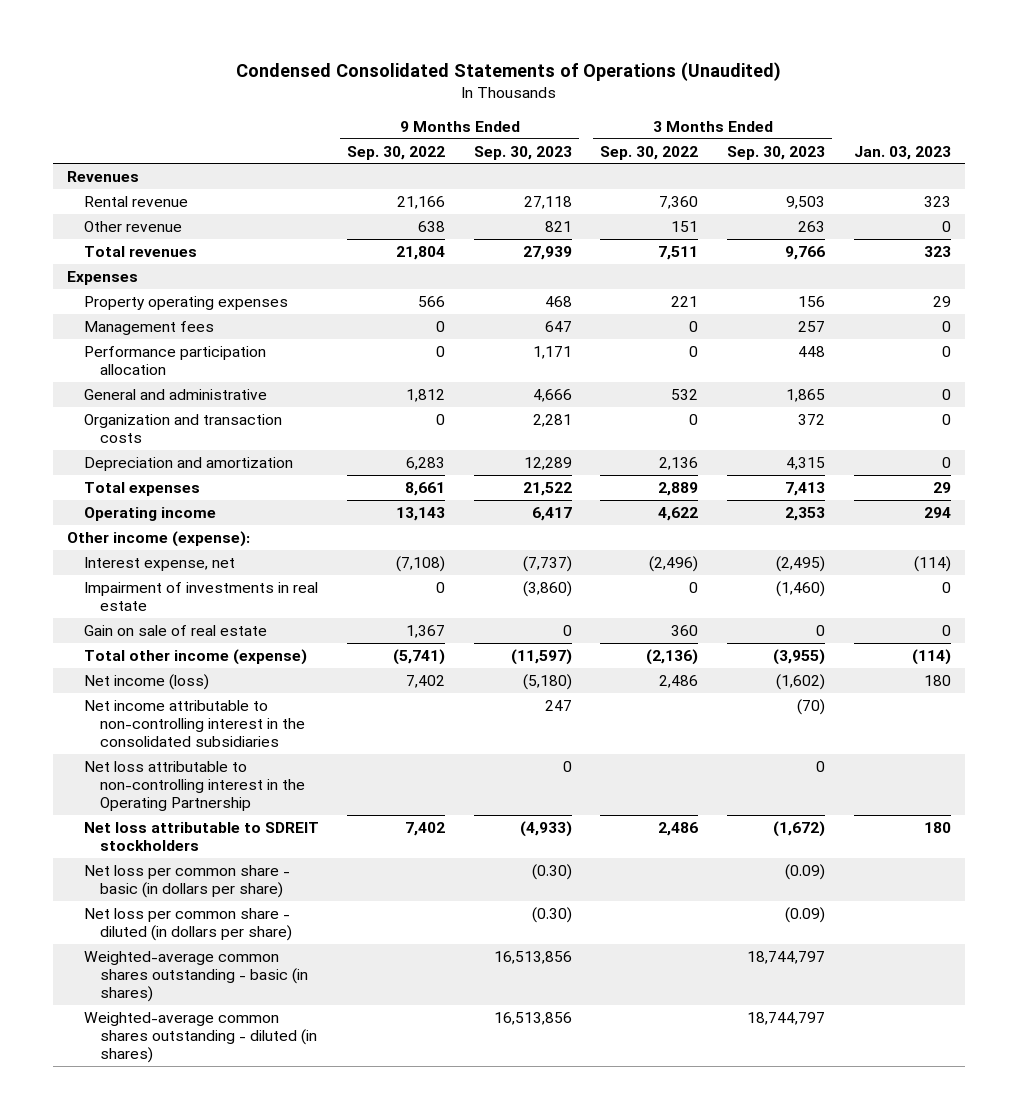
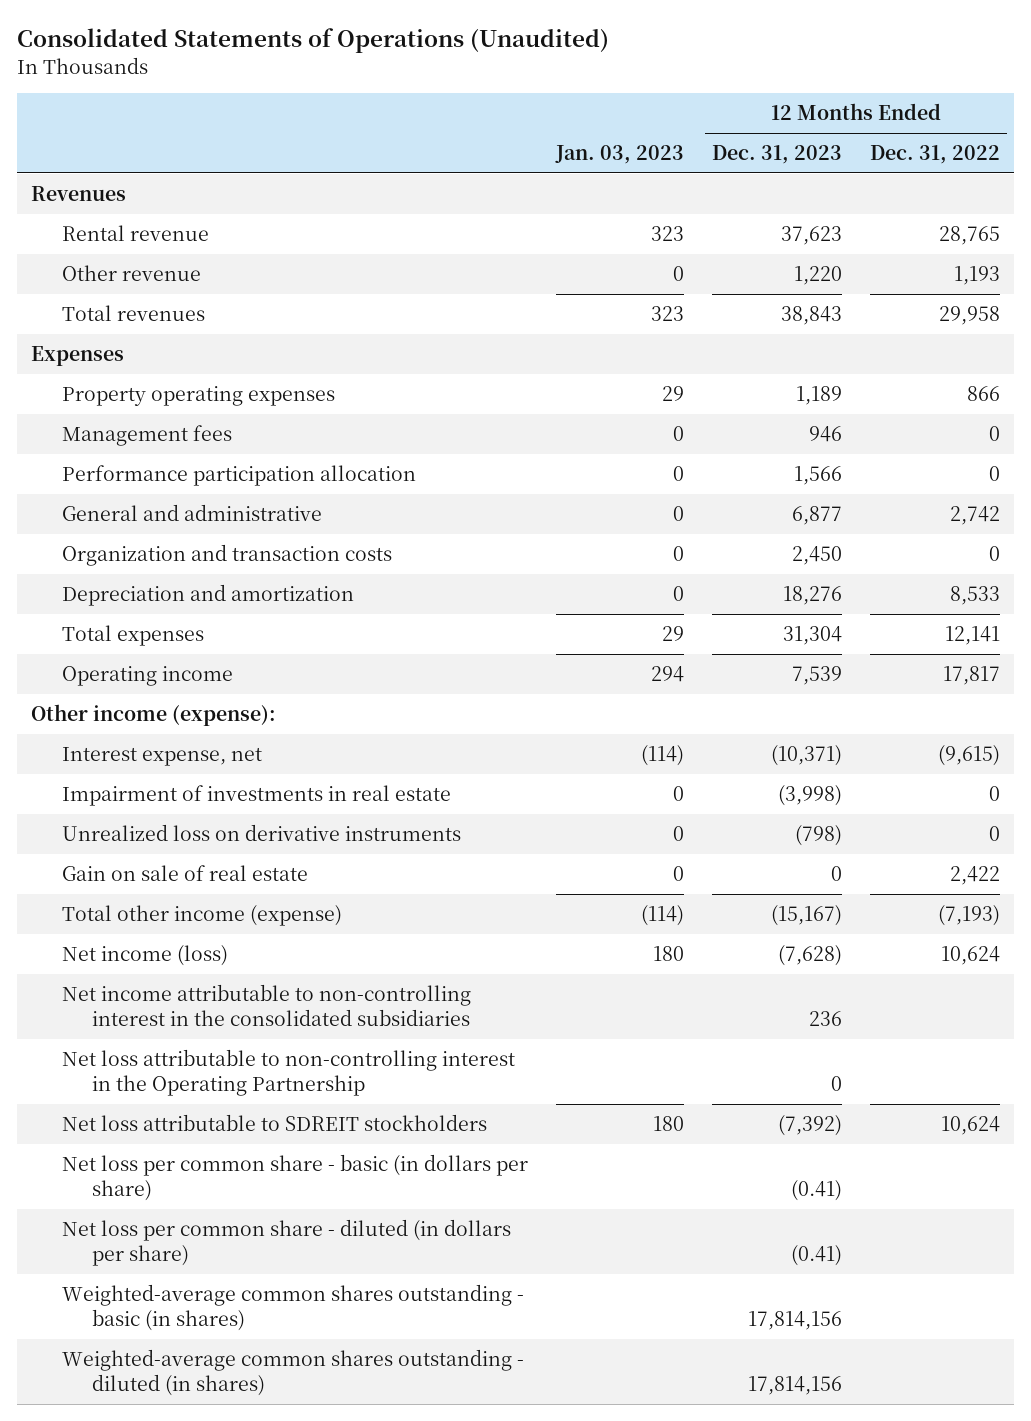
- Condensed Consolidated Statements of Operations (Unaudited)
+ Consolidated Statements of Operations (Unaudited)
- | 9 Months Ended Sep. 30, 2022 | 9 Months Ended Sep. 30, 2023 | 3 Months Ended Sep. 30, 2022 | 3 Months Ended Sep. 30, 2023 | Jan. 03, 2023
+ | Jan. 03, 2023 | 12 Months Ended Dec. 31, 2023 | 12 Months Ended Dec. 31, 2022
+ Unrealized loss on derivative instruments | 0 | (798) | 0

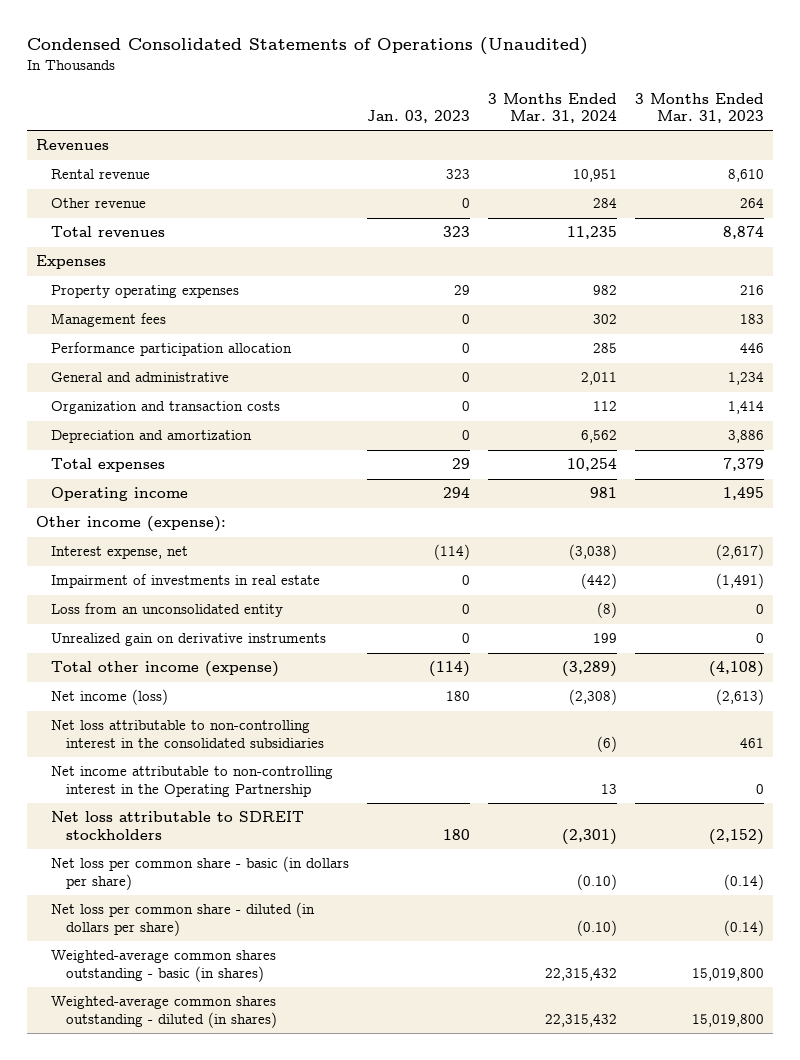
- Consolidated Statements of Operations (Unaudited)
+ Condensed Consolidated Statements of Operations (Unaudited)
- | Jan. 03, 2023 | 12 Months Ended Dec. 31, 2023 | 12 Months Ended Dec. 31, 2022
+ | Jan. 03, 2023 | 3 Months Ended Mar. 31, 2024 | 3 Months Ended Mar. 31, 2023
- Unrealized loss on derivative instruments | 0 | (798) | 0
- Gain on sale of real estate | 0 | 0 | 2,422
+ Loss from an unconsolidated entity | 0 | (8) | 0
+ Unrealized gain on derivative instruments | 0 | 199 | 0
- Net income attributable to non-controlling interest in the consolidated subsidiaries | | 236 |
- Net loss attributable to non-controlling interest in the Operating Partnership | | 0 |
+ Net loss attributable to non-controlling interest in the consolidated subsidiaries | | (6) | 461
+ Net income attributable to non-controlling interest in the Operating Partnership | | 13 | 0

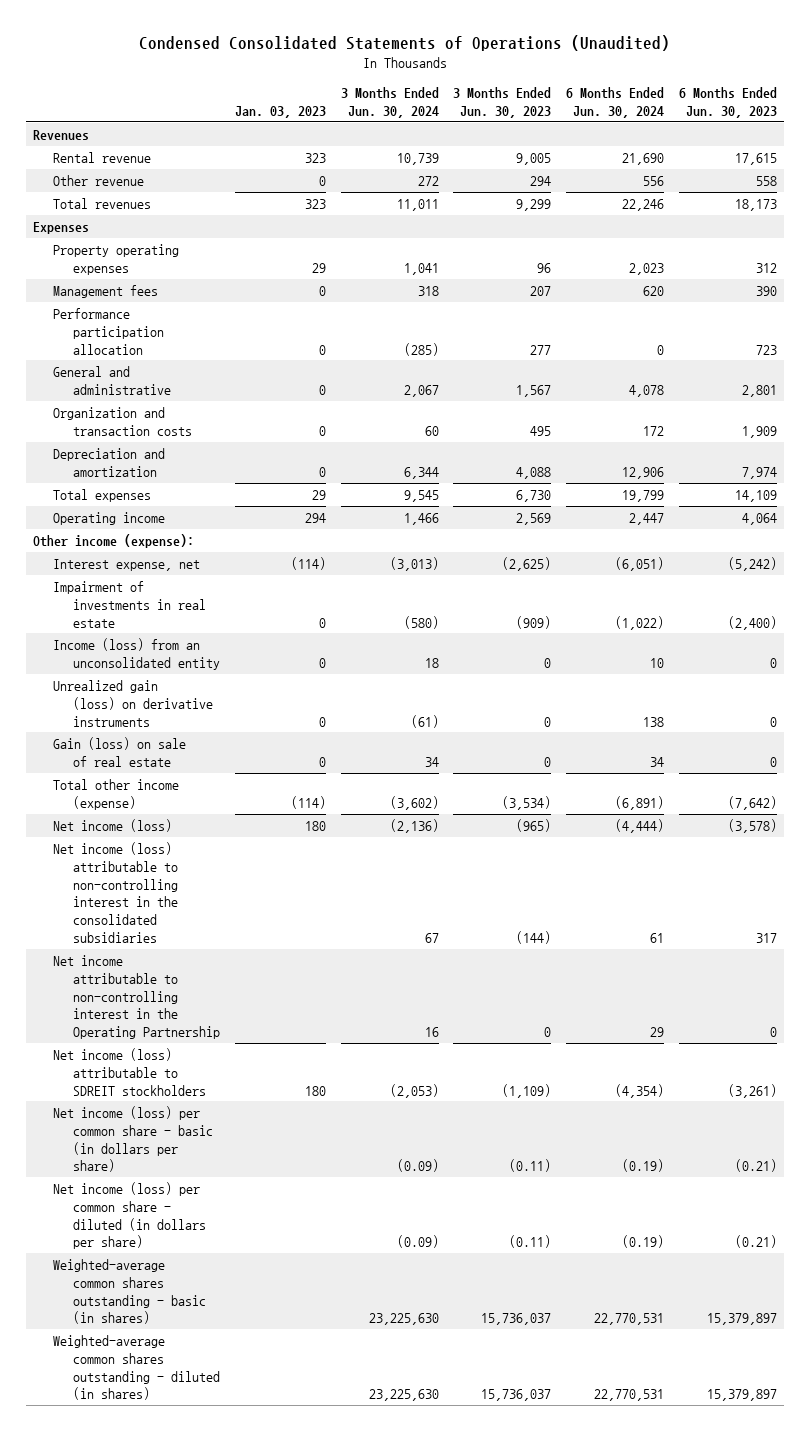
- | Jan. 03, 2023 | 3 Months Ended Mar. 31, 2024 | 3 Months Ended Mar. 31, 2023
+ | Jan. 03, 2023 | 3 Months Ended Jun. 30, 2024 | 3 Months Ended Jun. 30, 2023 | 6 Months Ended Jun. 30, 2024 | 6 Months Ended Jun. 30, 2023
- Loss from an unconsolidated entity | 0 | (8) | 0
- Unrealized gain on derivative instruments | 0 | 199 | 0
+ Income (loss) from an unconsolidated entity | 0 | 18 | 0 | 10 | 0
+ Unrealized gain (loss) on derivative instruments | 0 | (61) | 0 | 138 | 0
+ Gain (loss) on sale of real estate | 0 | 34 | 0 | 34 | 0
- Net loss attributable to non-controlling interest in the consolidated subsidiaries | | (6) | 461
+ Net income (loss) attributable to non-controlling interest in the consolidated subsidiaries | | 67 | (144) | 61 | 317
- Net loss attributable to SDREIT stockholders | 180 | (2,301) | (2,152)
- Net loss per common share - basic (in dollars per share) | | (0.10) | (0.14)
- Net loss per common share - diluted (in dollars per share) | | (0.10) | (0.14)
+ Net income (loss) attributable to SDREIT stockholders | 180 | (2,053) | (1,109) | (4,354) | (3,261)
+ Net income (loss) per common share - basic (in dollars per share) | | (0.09) | (0.11) | (0.19) | (0.21)
+ Net income (loss) per common share - diluted (in dollars per share) | | (0.09) | (0.11) | (0.19) | (0.21)

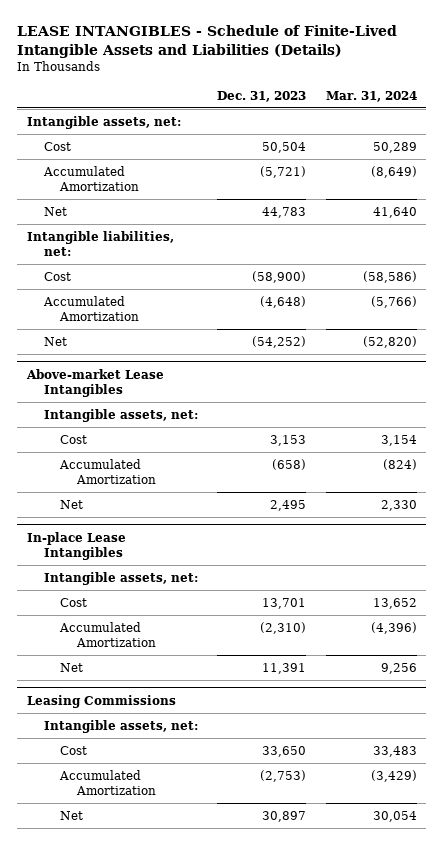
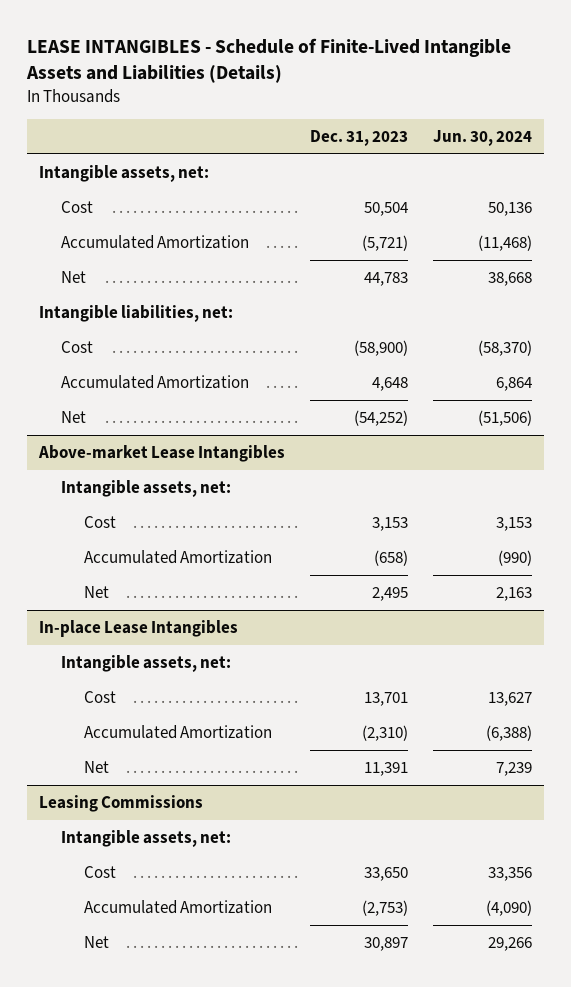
- | Dec. 31, 2023 | Mar. 31, 2024
+ | Dec. 31, 2023 | Jun. 30, 2024
- Accumulated Amortization | (4,648) | (5,766)
+ Accumulated Amortization | 4,648 | 6,864

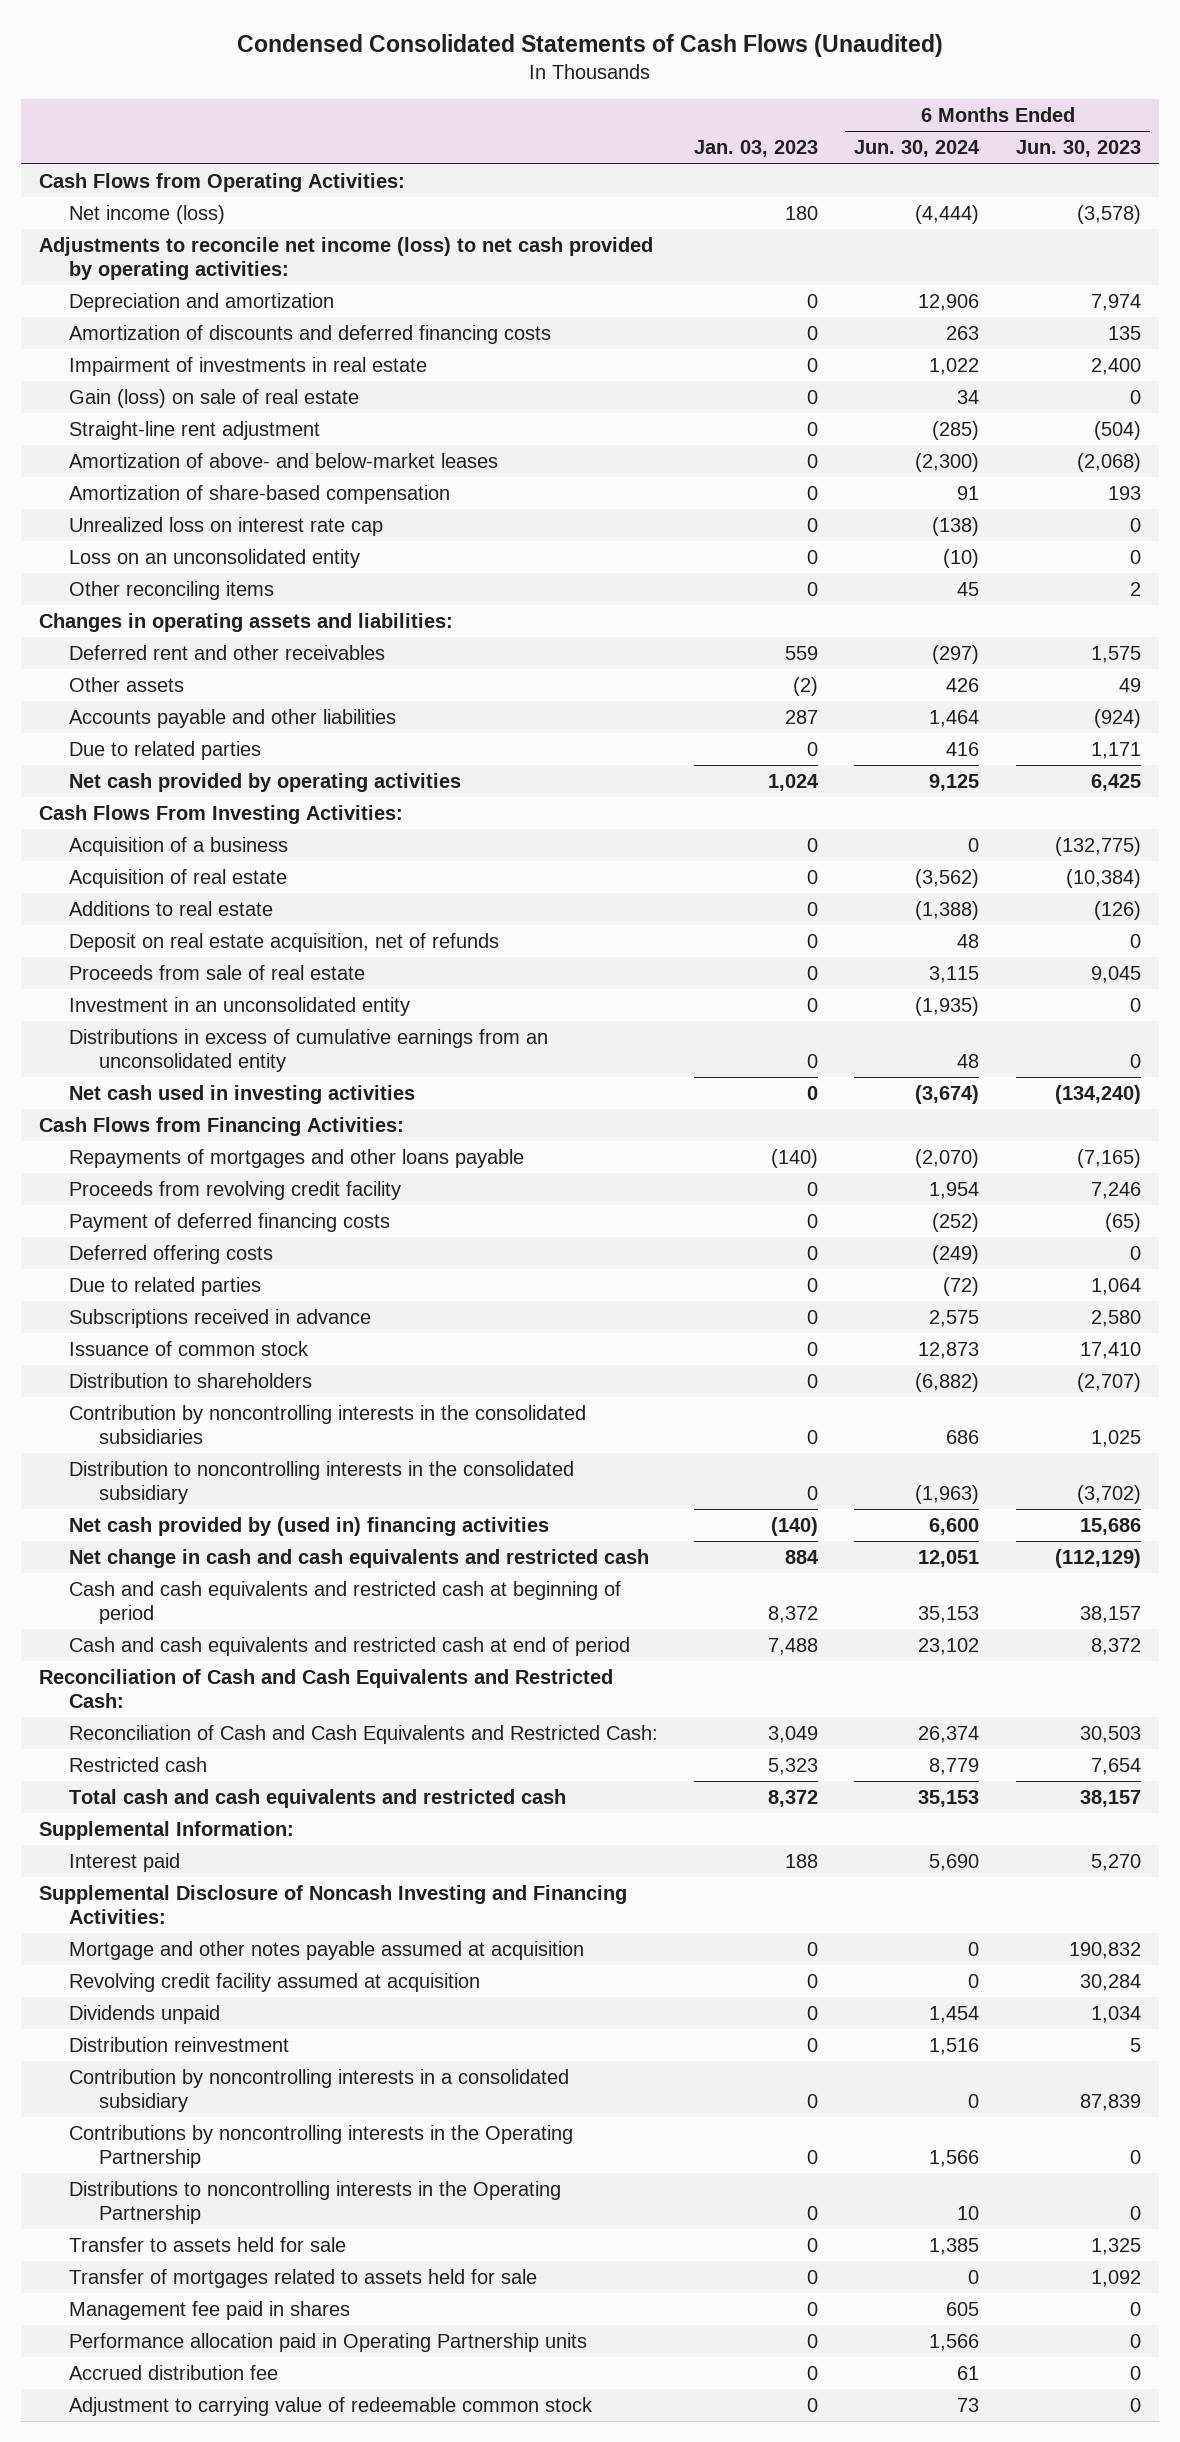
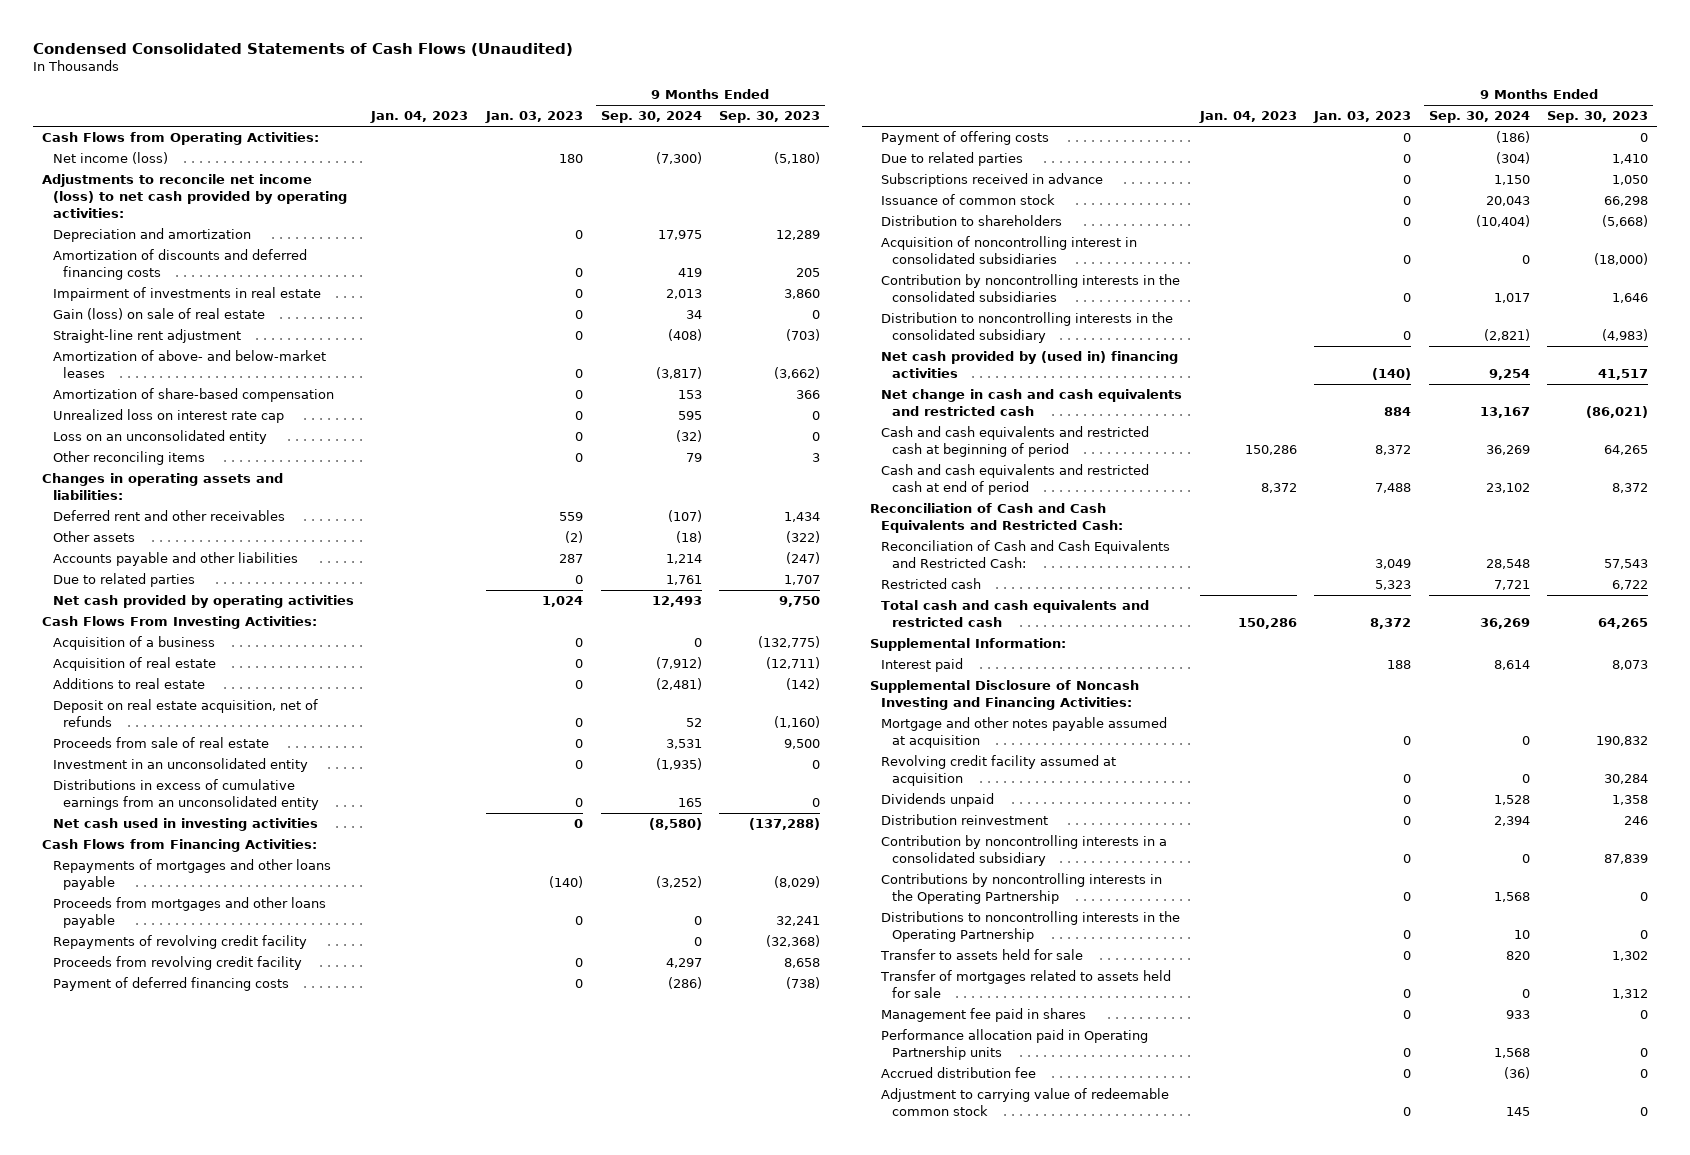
- | Jan. 03, 2023 | 6 Months Ended Jun. 30, 2024 | 6 Months Ended Jun. 30, 2023
+ | Jan. 04, 2023 | Jan. 03, 2023 | 9 Months Ended Sep. 30, 2024 | 9 Months Ended Sep. 30, 2023
+ Proceeds from mortgages and other loans payable | | 0 | 0 | 32,241
+ Repayments of revolving credit facility | | | 0 | (32,368)
- Deferred offering costs | 0 | (249) | 0
+ Payment of offering costs | | 0 | (186) | 0
+ Acquisition of noncontrolling interest in consolidated subsidiaries | | 0 | 0 | (18,000)

